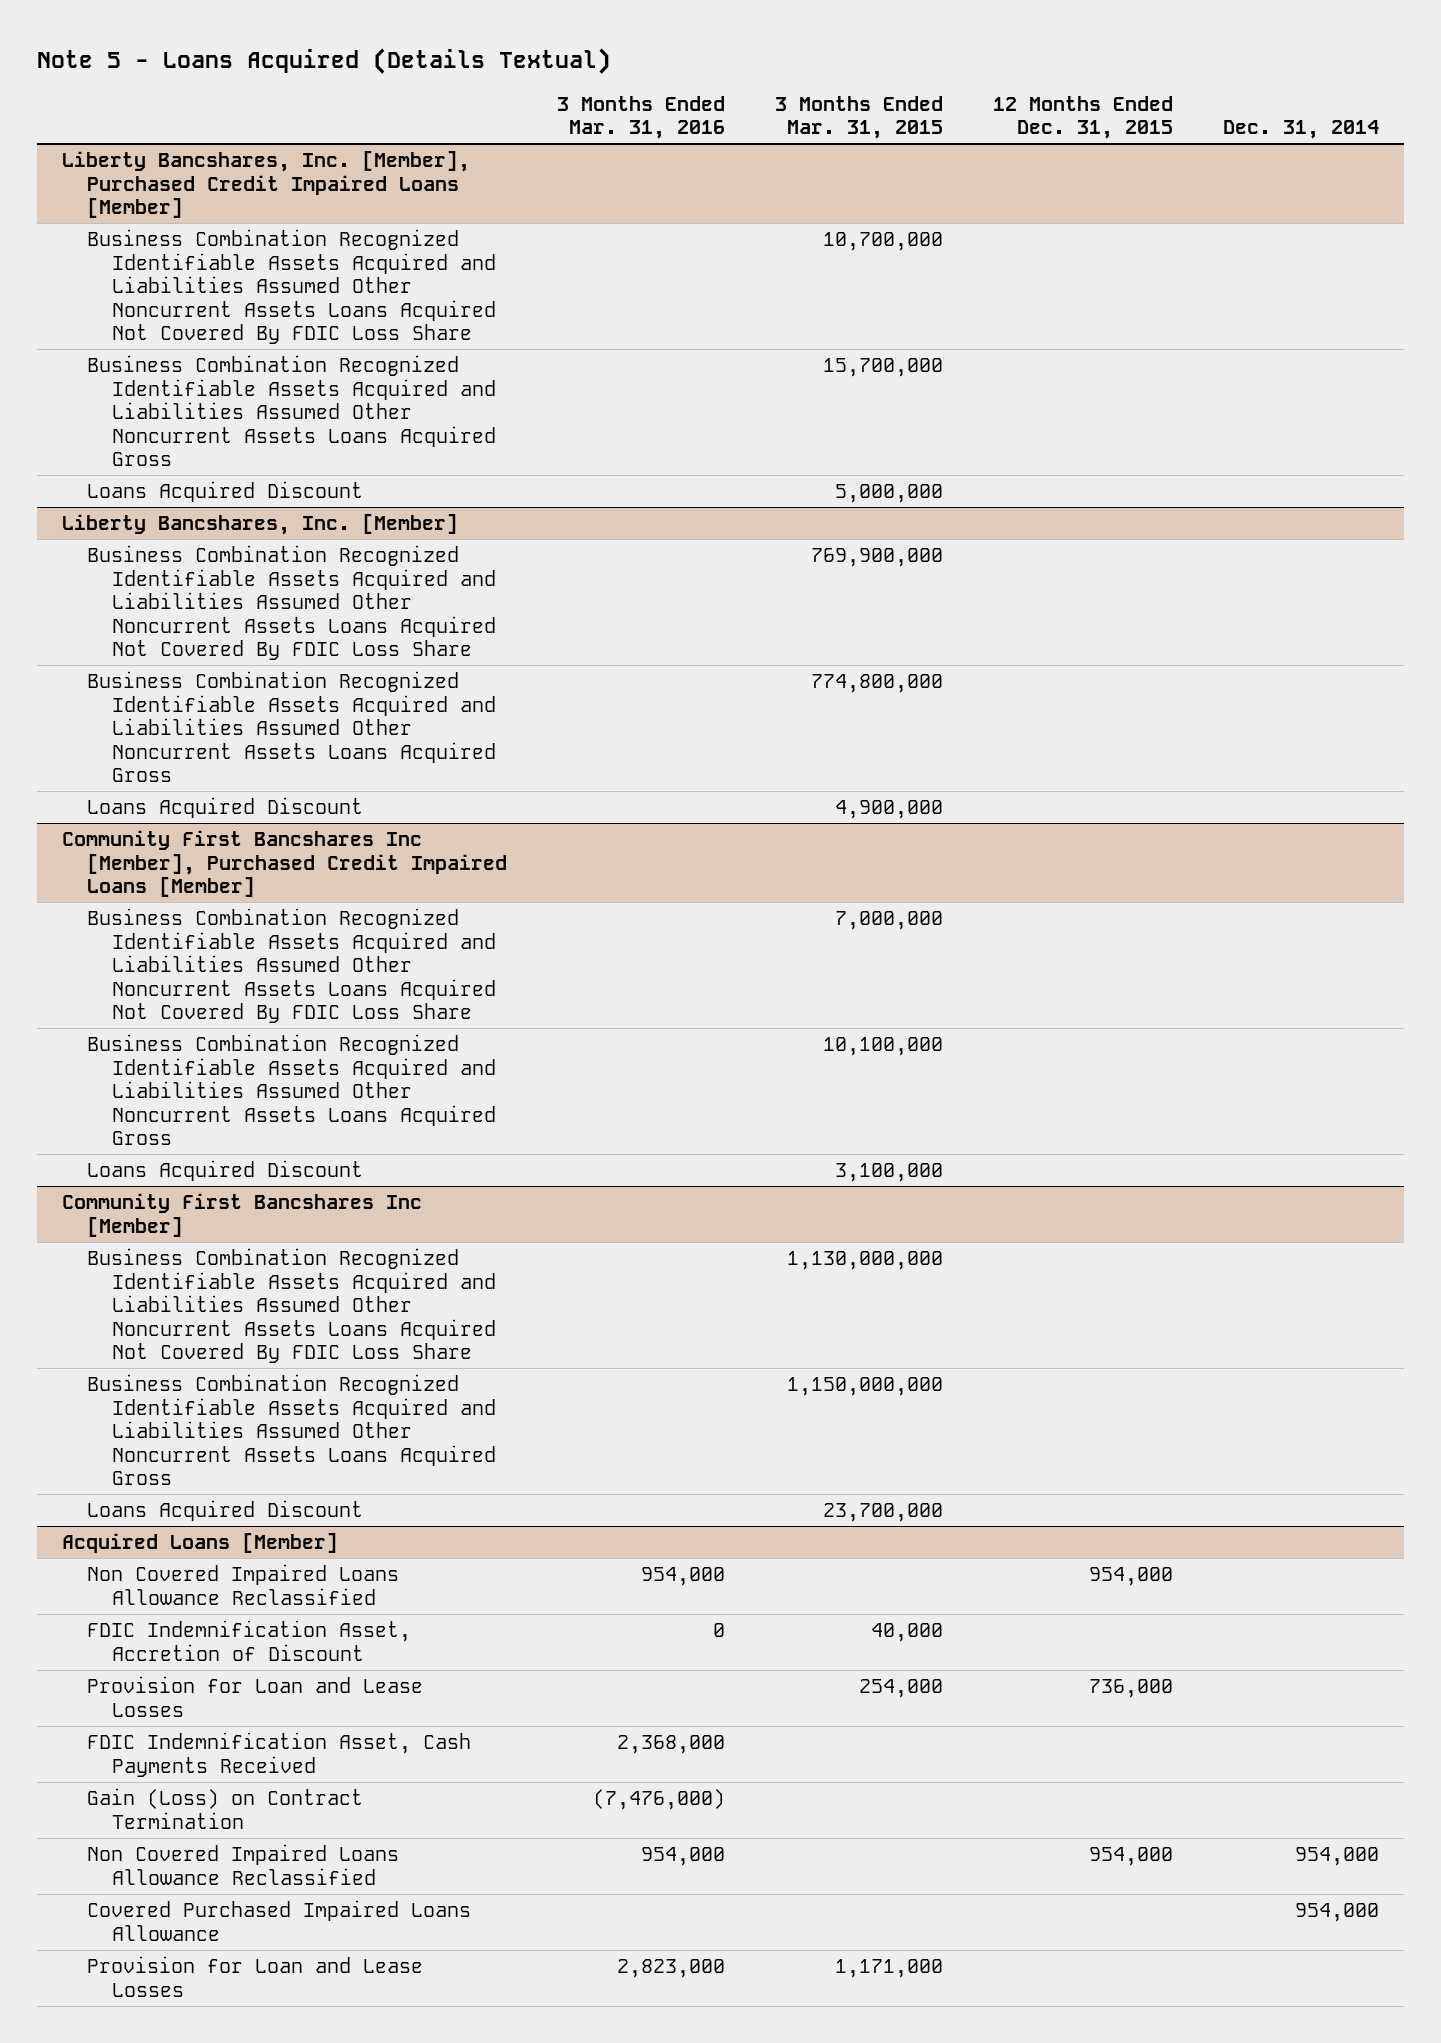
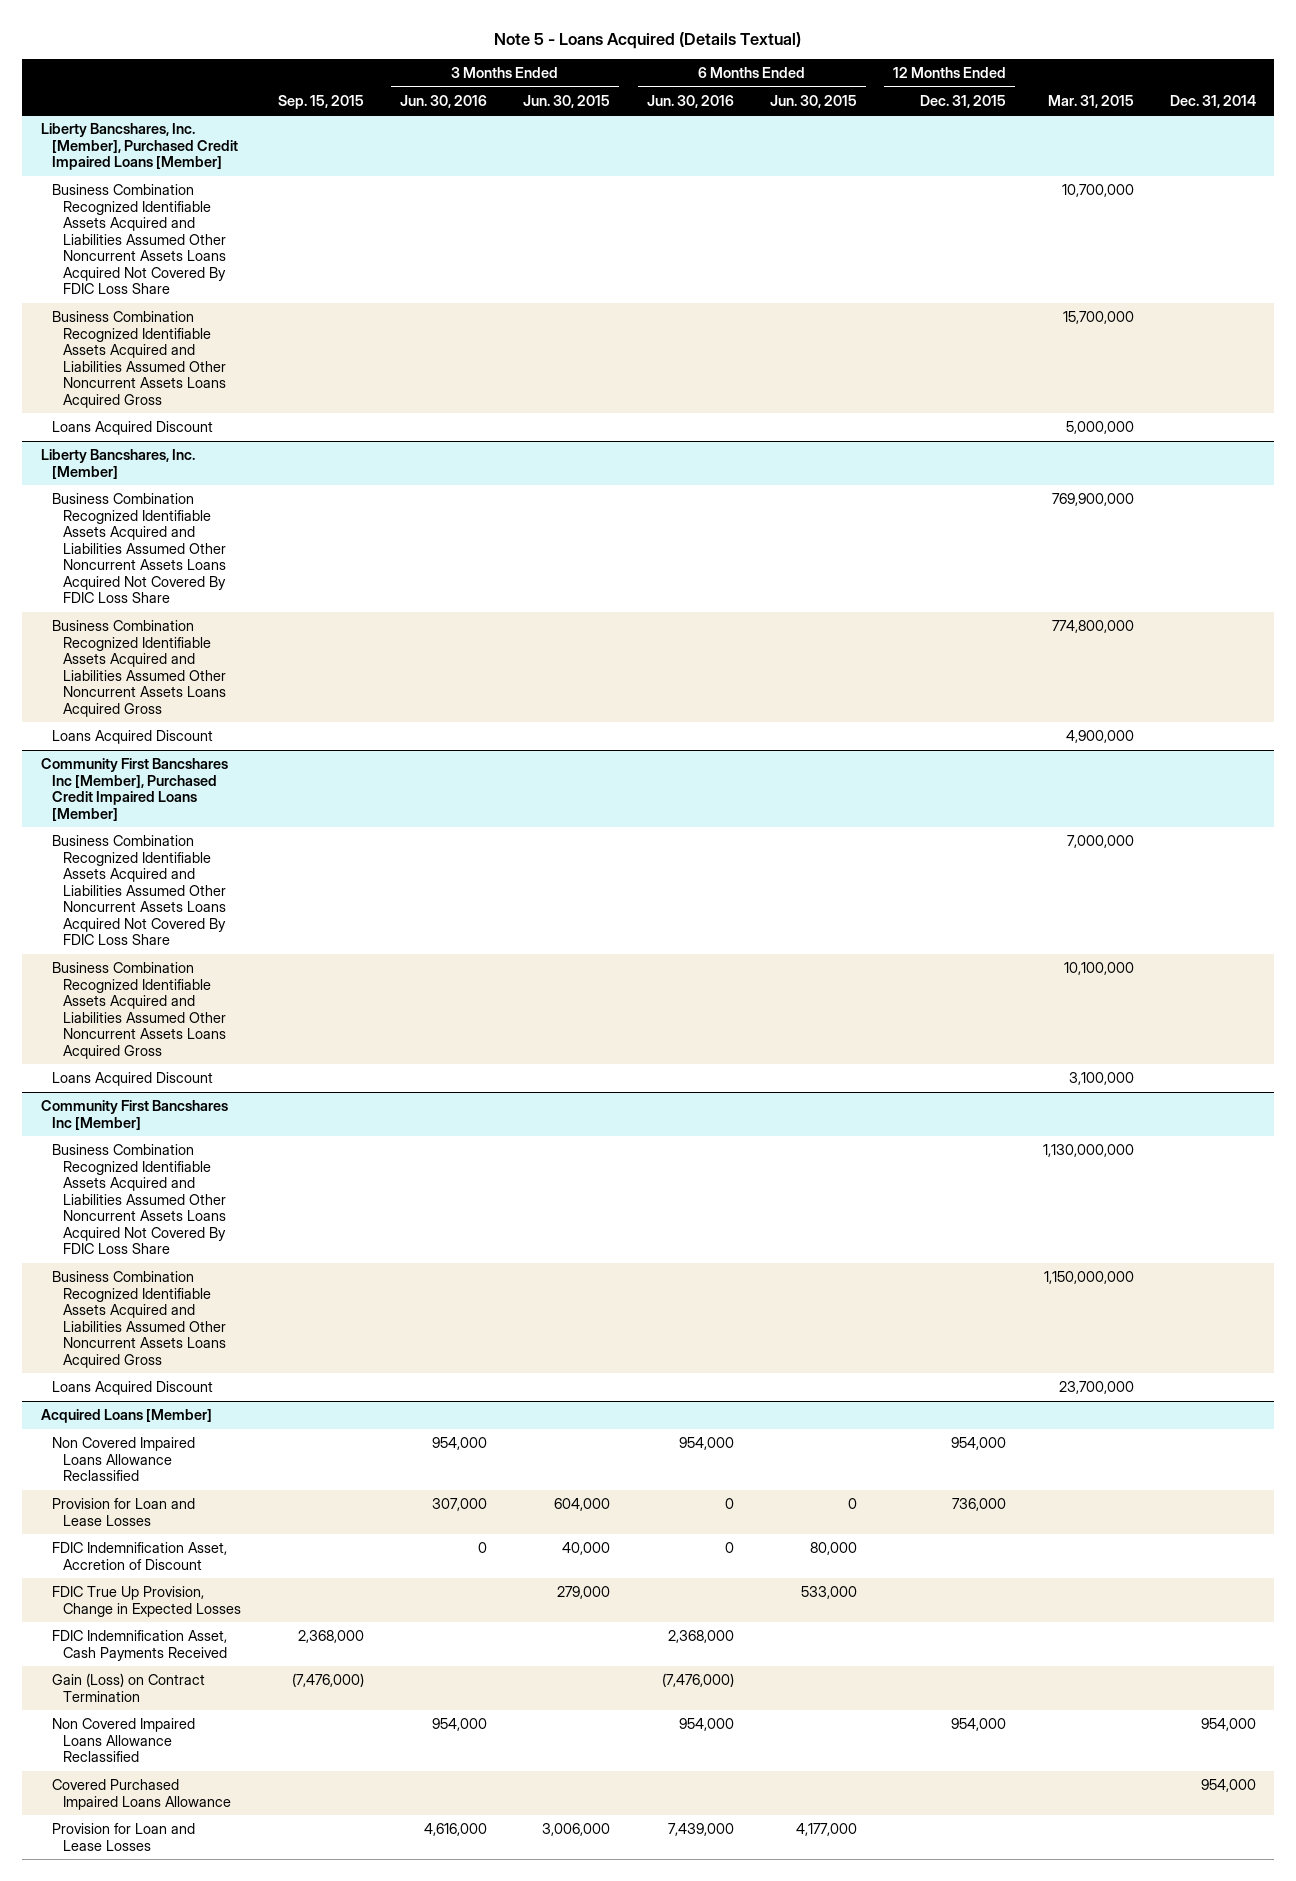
- | 3 Months Ended Mar. 31, 2016 | 3 Months Ended Mar. 31, 2015 | 12 Months Ended Dec. 31, 2015 | Dec. 31, 2014
+ | Sep. 15, 2015 | 3 Months Ended Jun. 30, 2016 | 3 Months Ended Jun. 30, 2015 | 6 Months Ended Jun. 30, 2016 | 6 Months Ended Jun. 30, 2015 | 12 Months Ended Dec. 31, 2015 | Mar. 31, 2015 | Dec. 31, 2014
@ Acquired Loans [Member]
moved down: FDIC Indemnification Asset, Accretion of Discount | | 0 | 40,000 | 0 | 80,000 | | |
+ FDIC True Up Provision, Change in Expected Losses | | | 279,000 | | 533,000 | | |

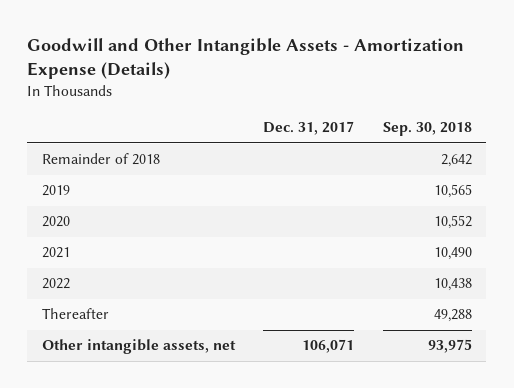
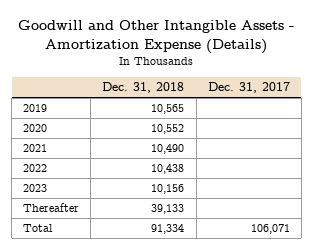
- | Dec. 31, 2017 | Sep. 30, 2018
+ | Dec. 31, 2018 | Dec. 31, 2017
- Remainder of 2018 | | 2,642
+ 2023 | 10,156 |
- Other intangible assets, net | 106,071 | 93,975
+ Total | 91,334 | 106,071

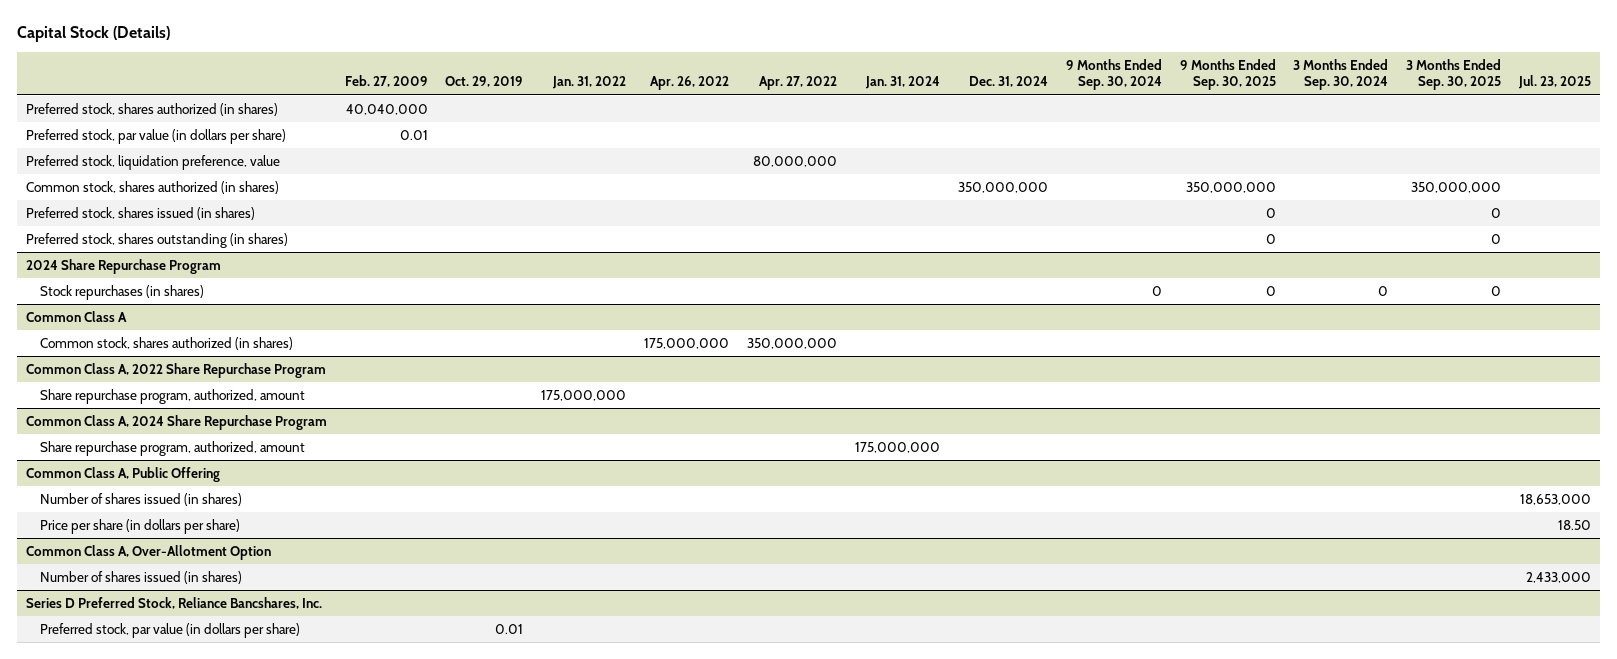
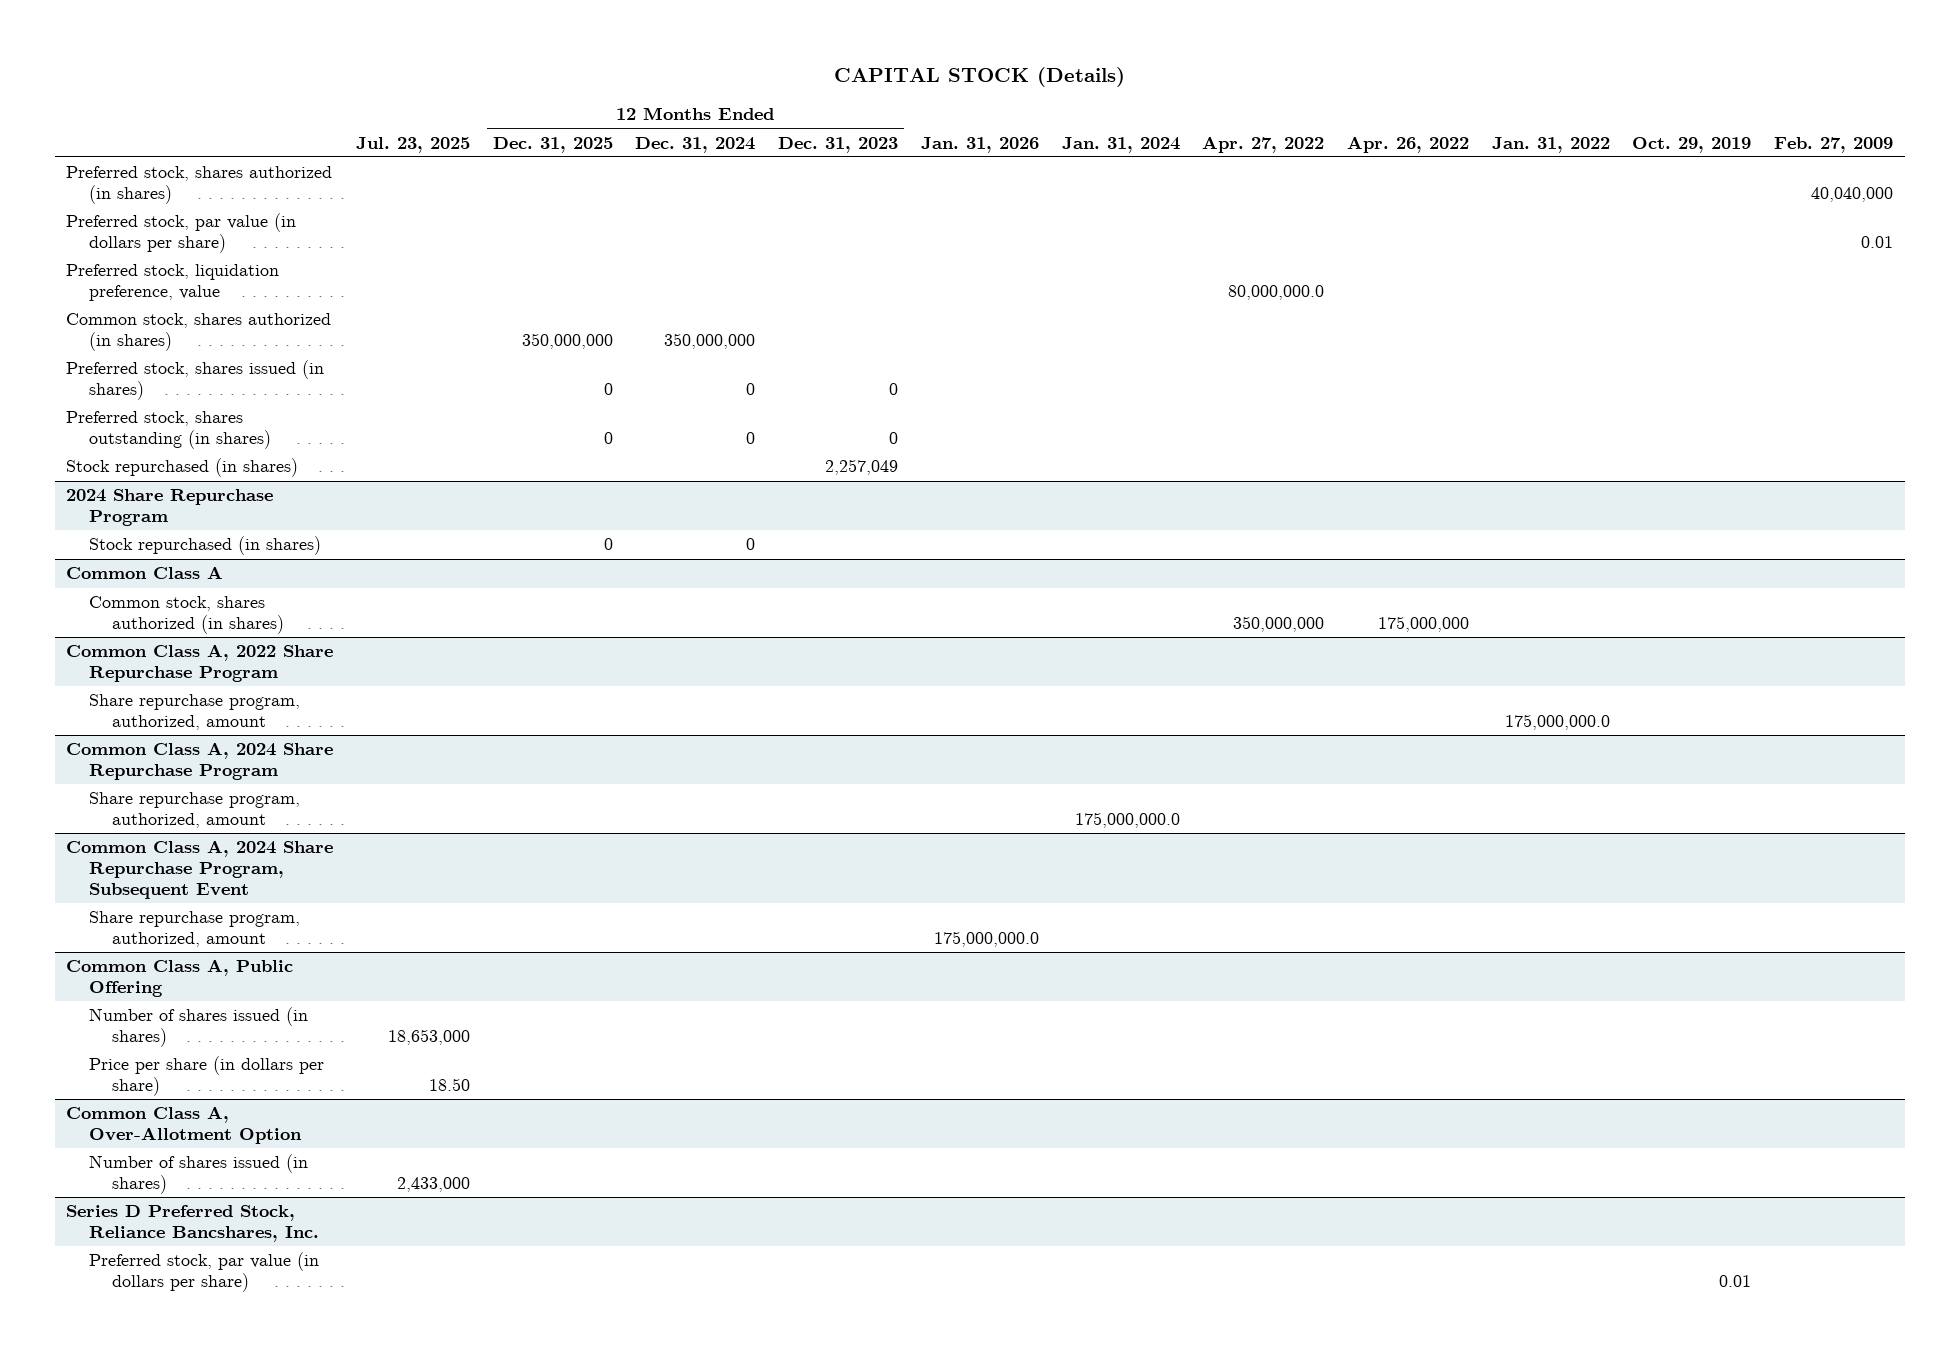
- Capital Stock (Details)
+ CAPITAL STOCK (Details)
- | Feb. 27, 2009 | Oct. 29, 2019 | Jan. 31, 2022 | Apr. 26, 2022 | Apr. 27, 2022 | Jan. 31, 2024 | Dec. 31, 2024 | 9 Months Ended Sep. 30, 2024 | 9 Months Ended Sep. 30, 2025 | 3 Months Ended Sep. 30, 2024 | 3 Months Ended Sep. 30, 2025 | Jul. 23, 2025
+ | Jul. 23, 2025 | 12 Months Ended Dec. 31, 2025 | 12 Months Ended Dec. 31, 2024 | 12 Months Ended Dec. 31, 2023 | Jan. 31, 2026 | Jan. 31, 2024 | Apr. 27, 2022 | Apr. 26, 2022 | Jan. 31, 2022 | Oct. 29, 2019 | Feb. 27, 2009
- Preferred stock, liquidation preference, value | | | | | 80,000,000 | | | | | | |
+ Preferred stock, liquidation preference, value | | | | | | | 80,000,000.0 | | | |
+ Stock repurchased (in shares) | | | | 2,257,049 | | | | | | |
@ 2024 Share Repurchase Program
- Stock repurchases (in shares) | | | | | | | | 0 | 0 | 0 | 0 |
+ Stock repurchased (in shares) | | 0 | 0 | | | | | | | |
@ Common Class A, 2022 Share Repurchase Program
- Share repurchase program, authorized, amount | | | 175,000,000 | | | | | | | | |
+ Share repurchase program, authorized, amount | | | | | | | | | 175,000,000.0 | |
@ Common Class A, 2024 Share Repurchase Program
- Share repurchase program, authorized, amount | | | | | | 175,000,000 | | | | | |
+ Share repurchase program, authorized, amount | | | | | | 175,000,000.0 | | | | |
+ Common Class A, 2024 Share Repurchase Program, Subsequent Event
+ Share repurchase program, authorized, amount | | | | | 175,000,000.0 | | | | | |

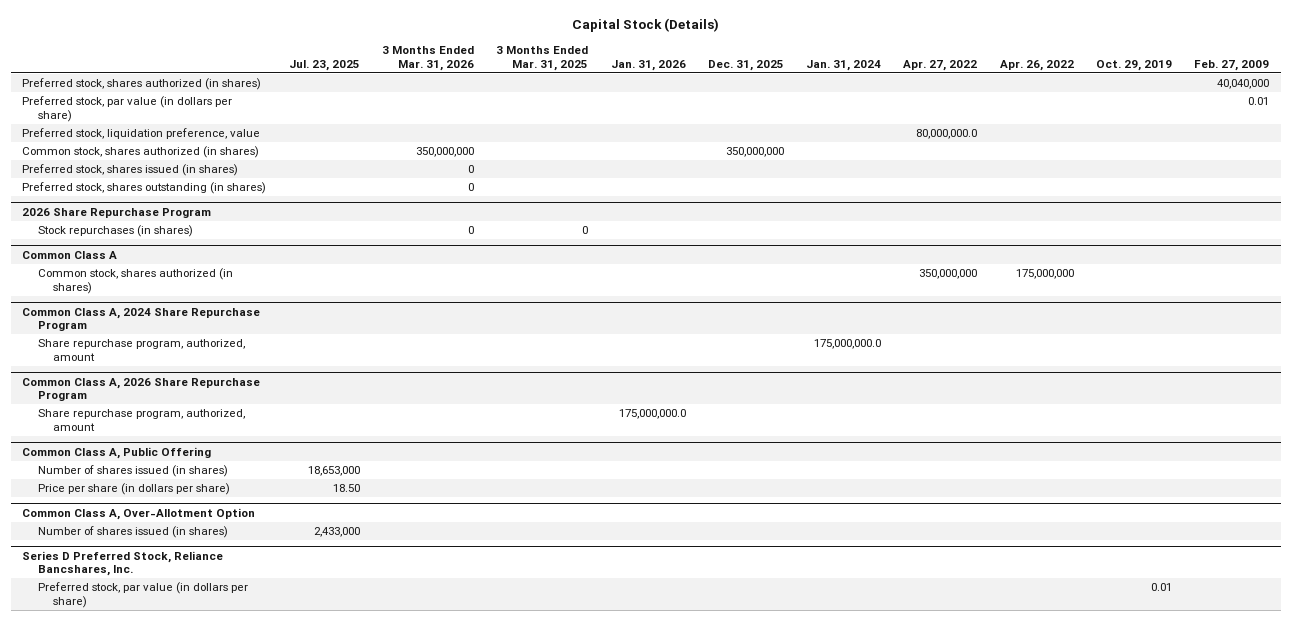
- CAPITAL STOCK (Details)
+ Capital Stock (Details)
- | Jul. 23, 2025 | 12 Months Ended Dec. 31, 2025 | 12 Months Ended Dec. 31, 2024 | 12 Months Ended Dec. 31, 2023 | Jan. 31, 2026 | Jan. 31, 2024 | Apr. 27, 2022 | Apr. 26, 2022 | Jan. 31, 2022 | Oct. 29, 2019 | Feb. 27, 2009
+ | Jul. 23, 2025 | 3 Months Ended Mar. 31, 2026 | 3 Months Ended Mar. 31, 2025 | Jan. 31, 2026 | Dec. 31, 2025 | Jan. 31, 2024 | Apr. 27, 2022 | Apr. 26, 2022 | Oct. 29, 2019 | Feb. 27, 2009
- Stock repurchased (in shares) | | | | 2,257,049 | | | | | | |
- 2024 Share Repurchase Program
- Stock repurchased (in shares) | | 0 | 0 | | | | | | | |
+ 2026 Share Repurchase Program
+ Stock repurchases (in shares) | | 0 | 0 | | | | | | |
- Common Class A, 2022 Share Repurchase Program
- Share repurchase program, authorized, amount | | | | | | | | | 175,000,000.0 | |
- Common Class A, 2024 Share Repurchase Program, Subsequent Event
+ Common Class A, 2026 Share Repurchase Program

